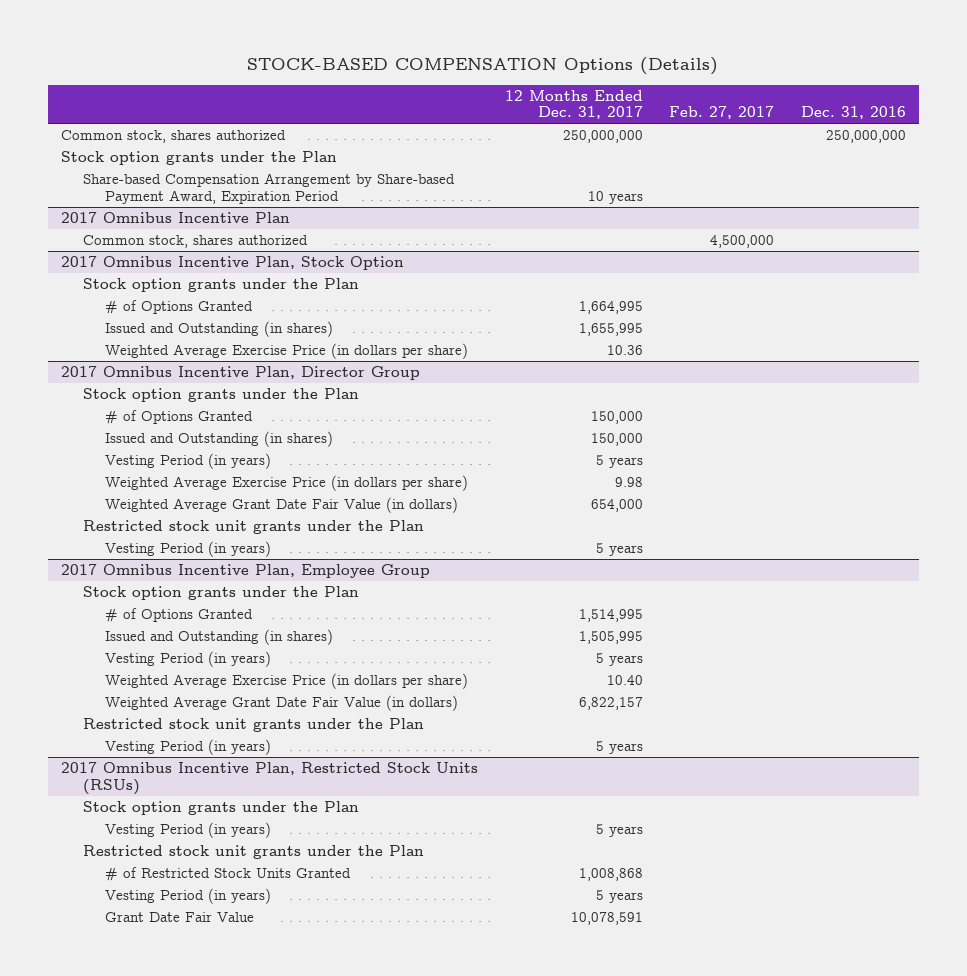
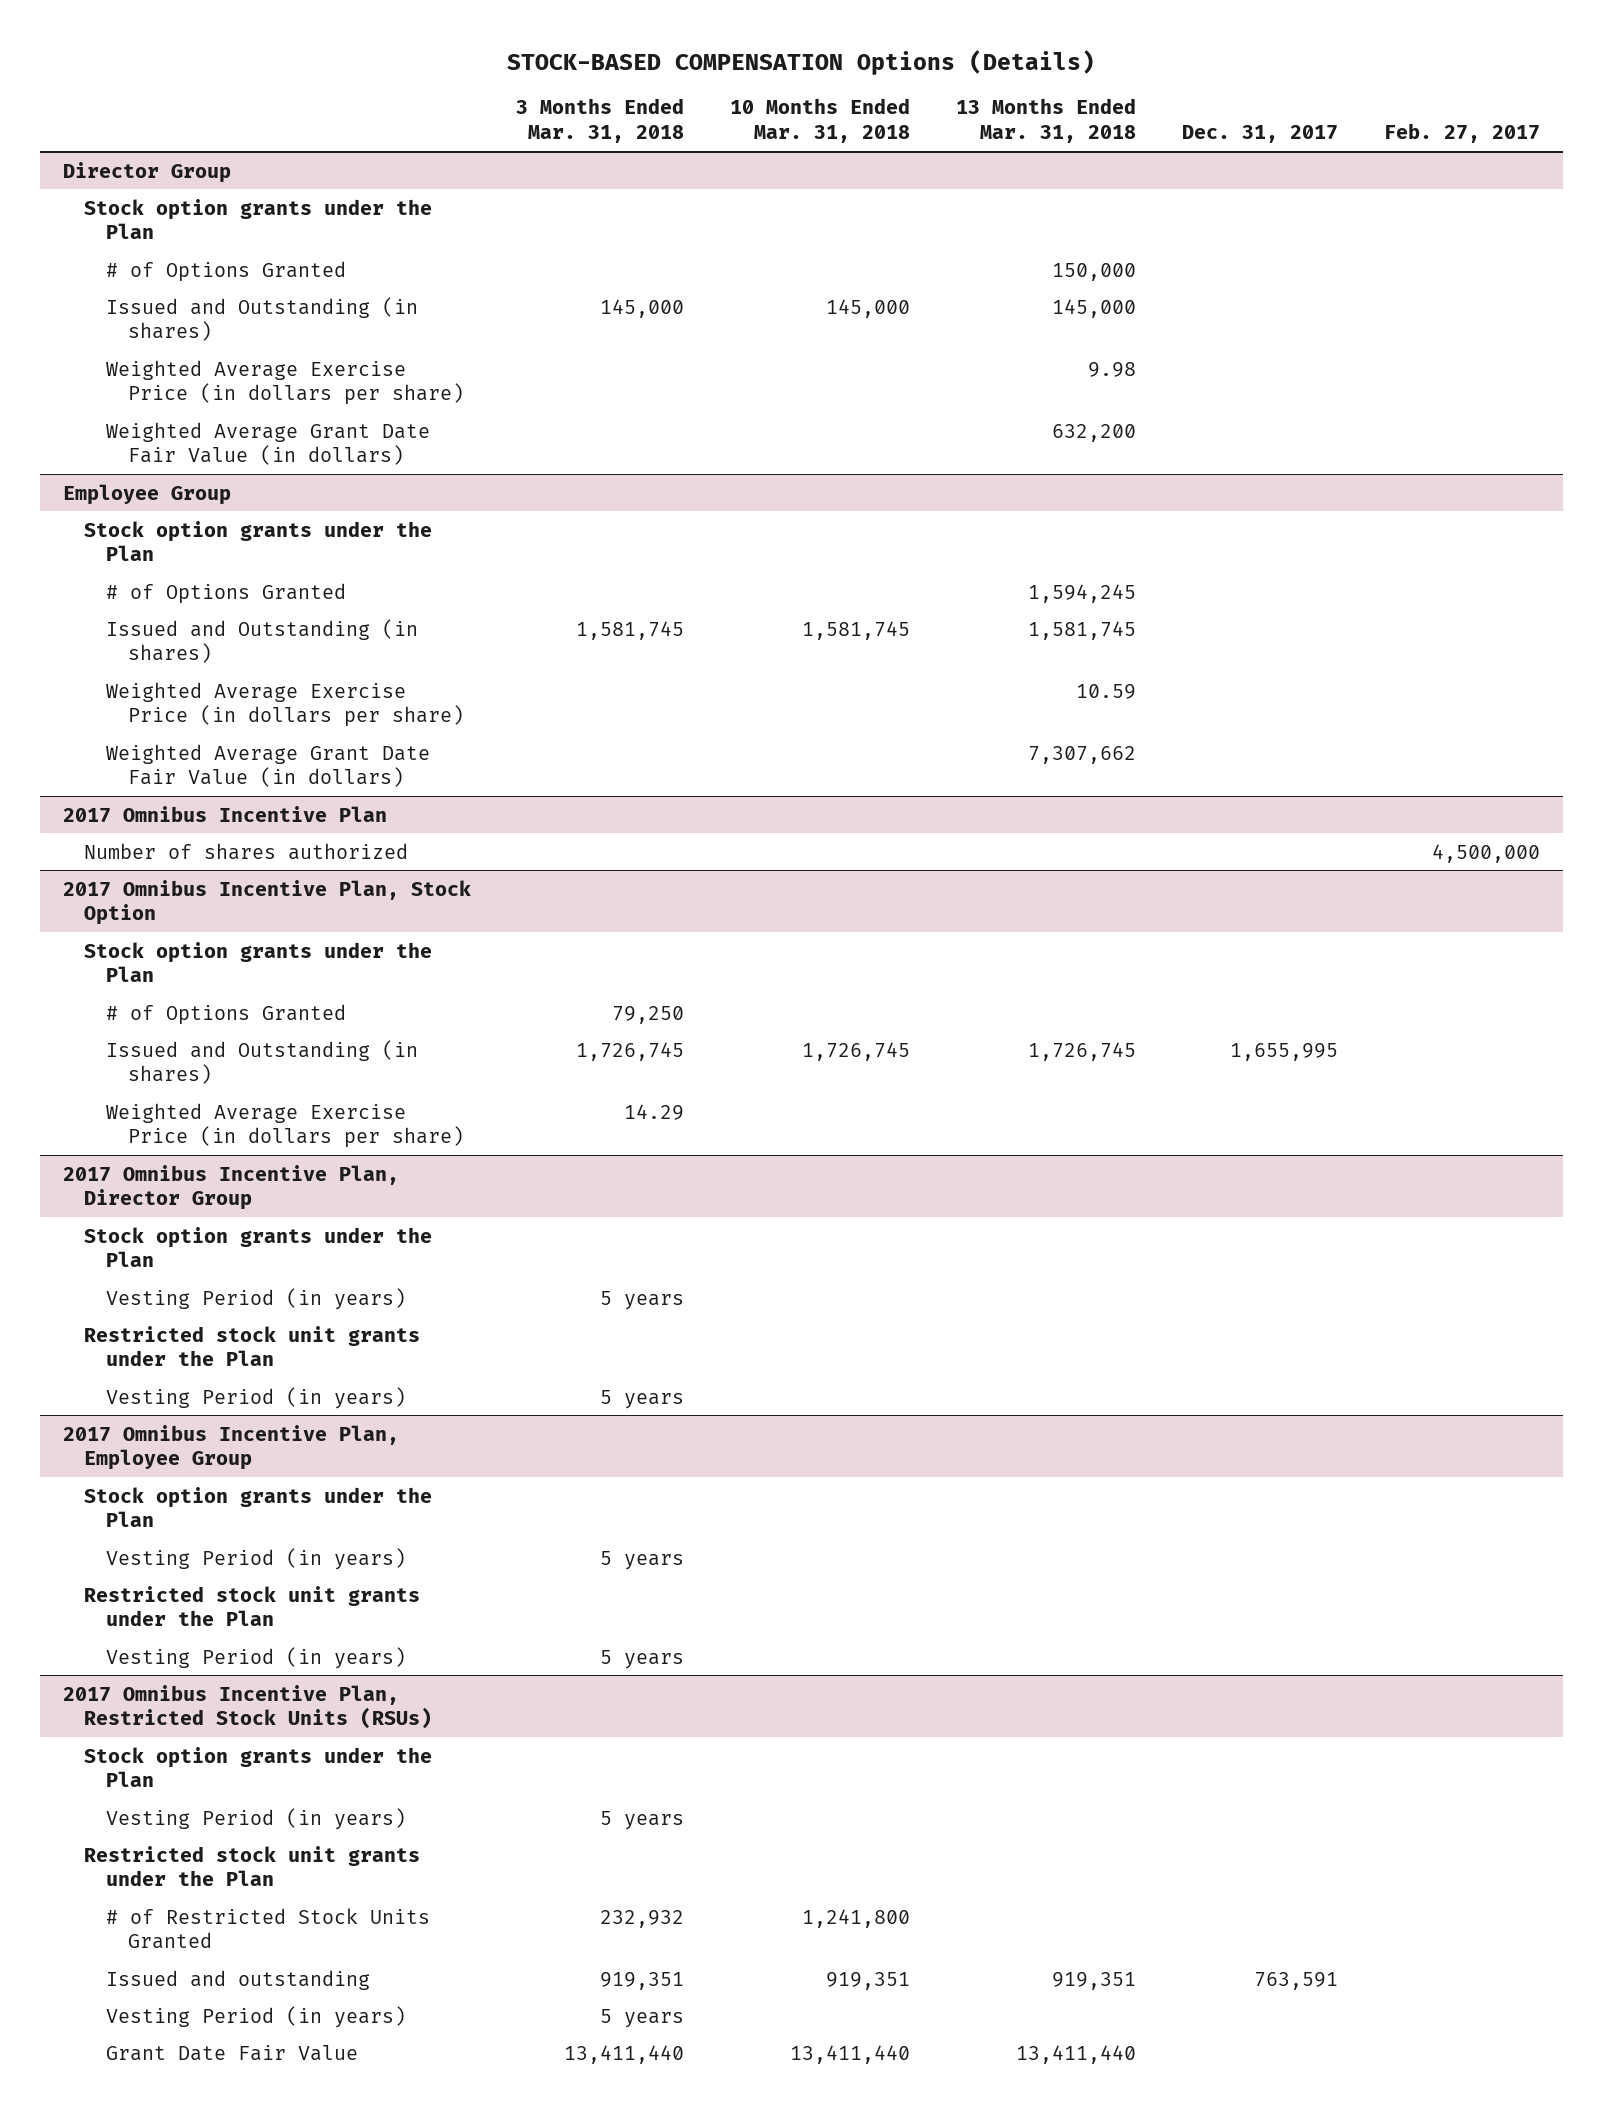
- | 12 Months Ended Dec. 31, 2017 | Feb. 27, 2017 | Dec. 31, 2016
+ | 3 Months Ended Mar. 31, 2018 | 10 Months Ended Mar. 31, 2018 | 13 Months Ended Mar. 31, 2018 | Dec. 31, 2017 | Feb. 27, 2017
- Common stock, shares authorized | 250,000,000 | | 250,000,000
- Stock option grants under the Plan
- Share-based Compensation Arrangement by Share-based Payment Award, Expiration Period | 10 years | |
+ Director Group
+ Stock option grants under the Plan
+ # of Options Granted | | | 150,000 | |
+ Issued and Outstanding (in shares) | 145,000 | 145,000 | 145,000 | |
+ Weighted Average Exercise Price (in dollars per share) | | | 9.98 | |
+ Weighted Average Grant Date Fair Value (in dollars) | | | 632,200 | |
+ Employee Group
+ Stock option grants under the Plan
+ # of Options Granted | | | 1,594,245 | |
+ Issued and Outstanding (in shares) | 1,581,745 | 1,581,745 | 1,581,745 | |
+ Weighted Average Exercise Price (in dollars per share) | | | 10.59 | |
+ Weighted Average Grant Date Fair Value (in dollars) | | | 7,307,662 | |
@ 2017 Omnibus Incentive Plan
- Common stock, shares authorized | | 4,500,000 |
+ Number of shares authorized | | | | | 4,500,000
@ 2017 Omnibus Incentive Plan, Director Group
- # of Options Granted | 150,000 | |
- Issued and Outstanding (in shares) | 150,000 | |
- Weighted Average Exercise Price (in dollars per share) | 9.98 | |
- Weighted Average Grant Date Fair Value (in dollars) | 654,000 | |
@ 2017 Omnibus Incentive Plan, Employee Group
- # of Options Granted | 1,514,995 | |
- Issued and Outstanding (in shares) | 1,505,995 | |
- Weighted Average Exercise Price (in dollars per share) | 10.40 | |
- Weighted Average Grant Date Fair Value (in dollars) | 6,822,157 | |
@ 2017 Omnibus Incentive Plan, Restricted Stock Units (RSUs)
+ Issued and outstanding | 919,351 | 919,351 | 919,351 | 763,591 |

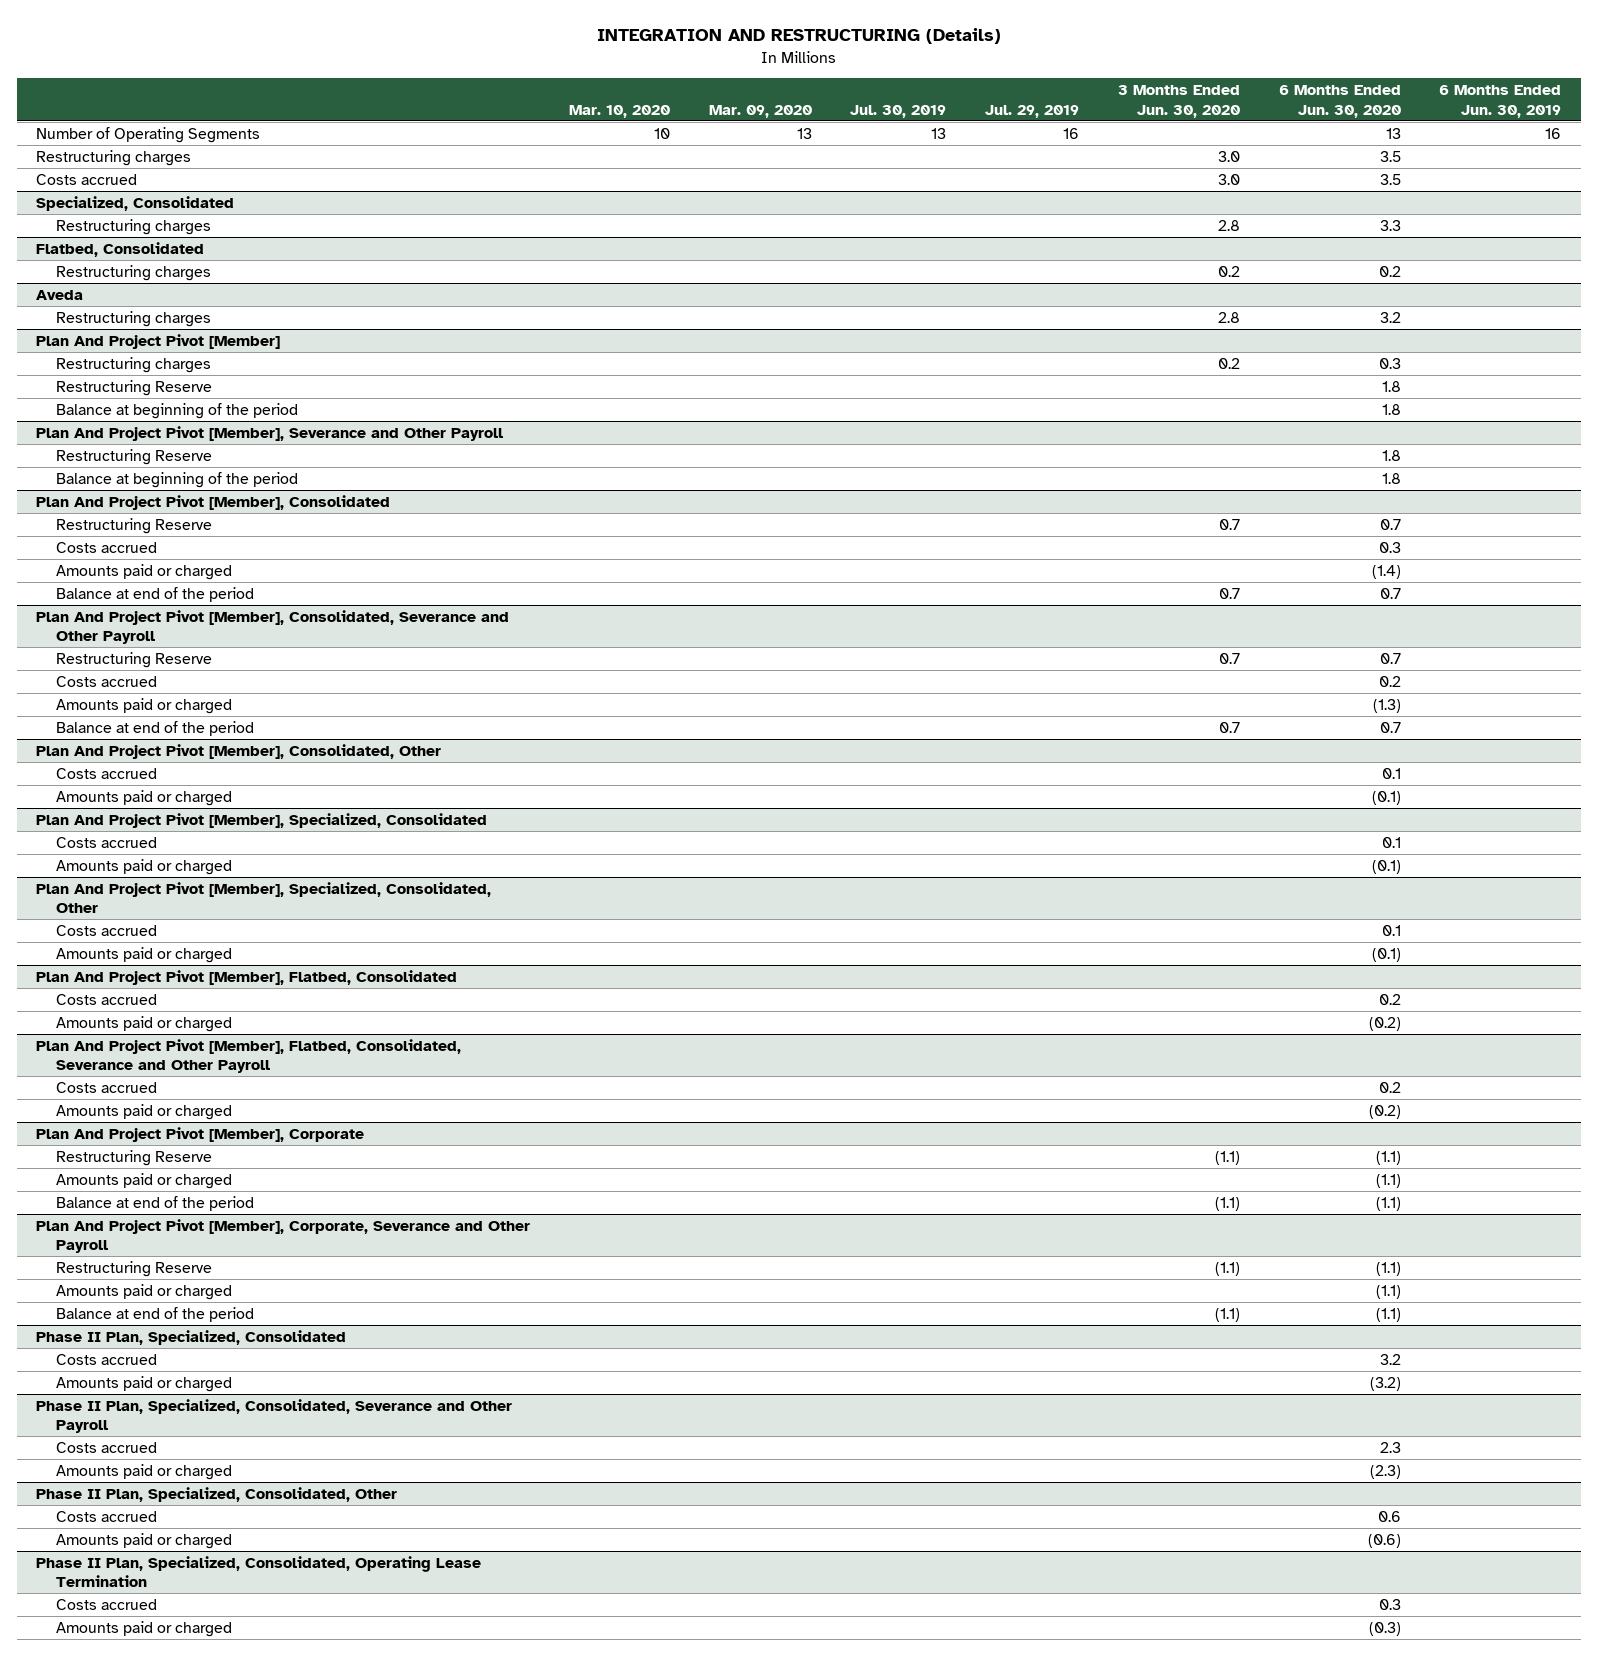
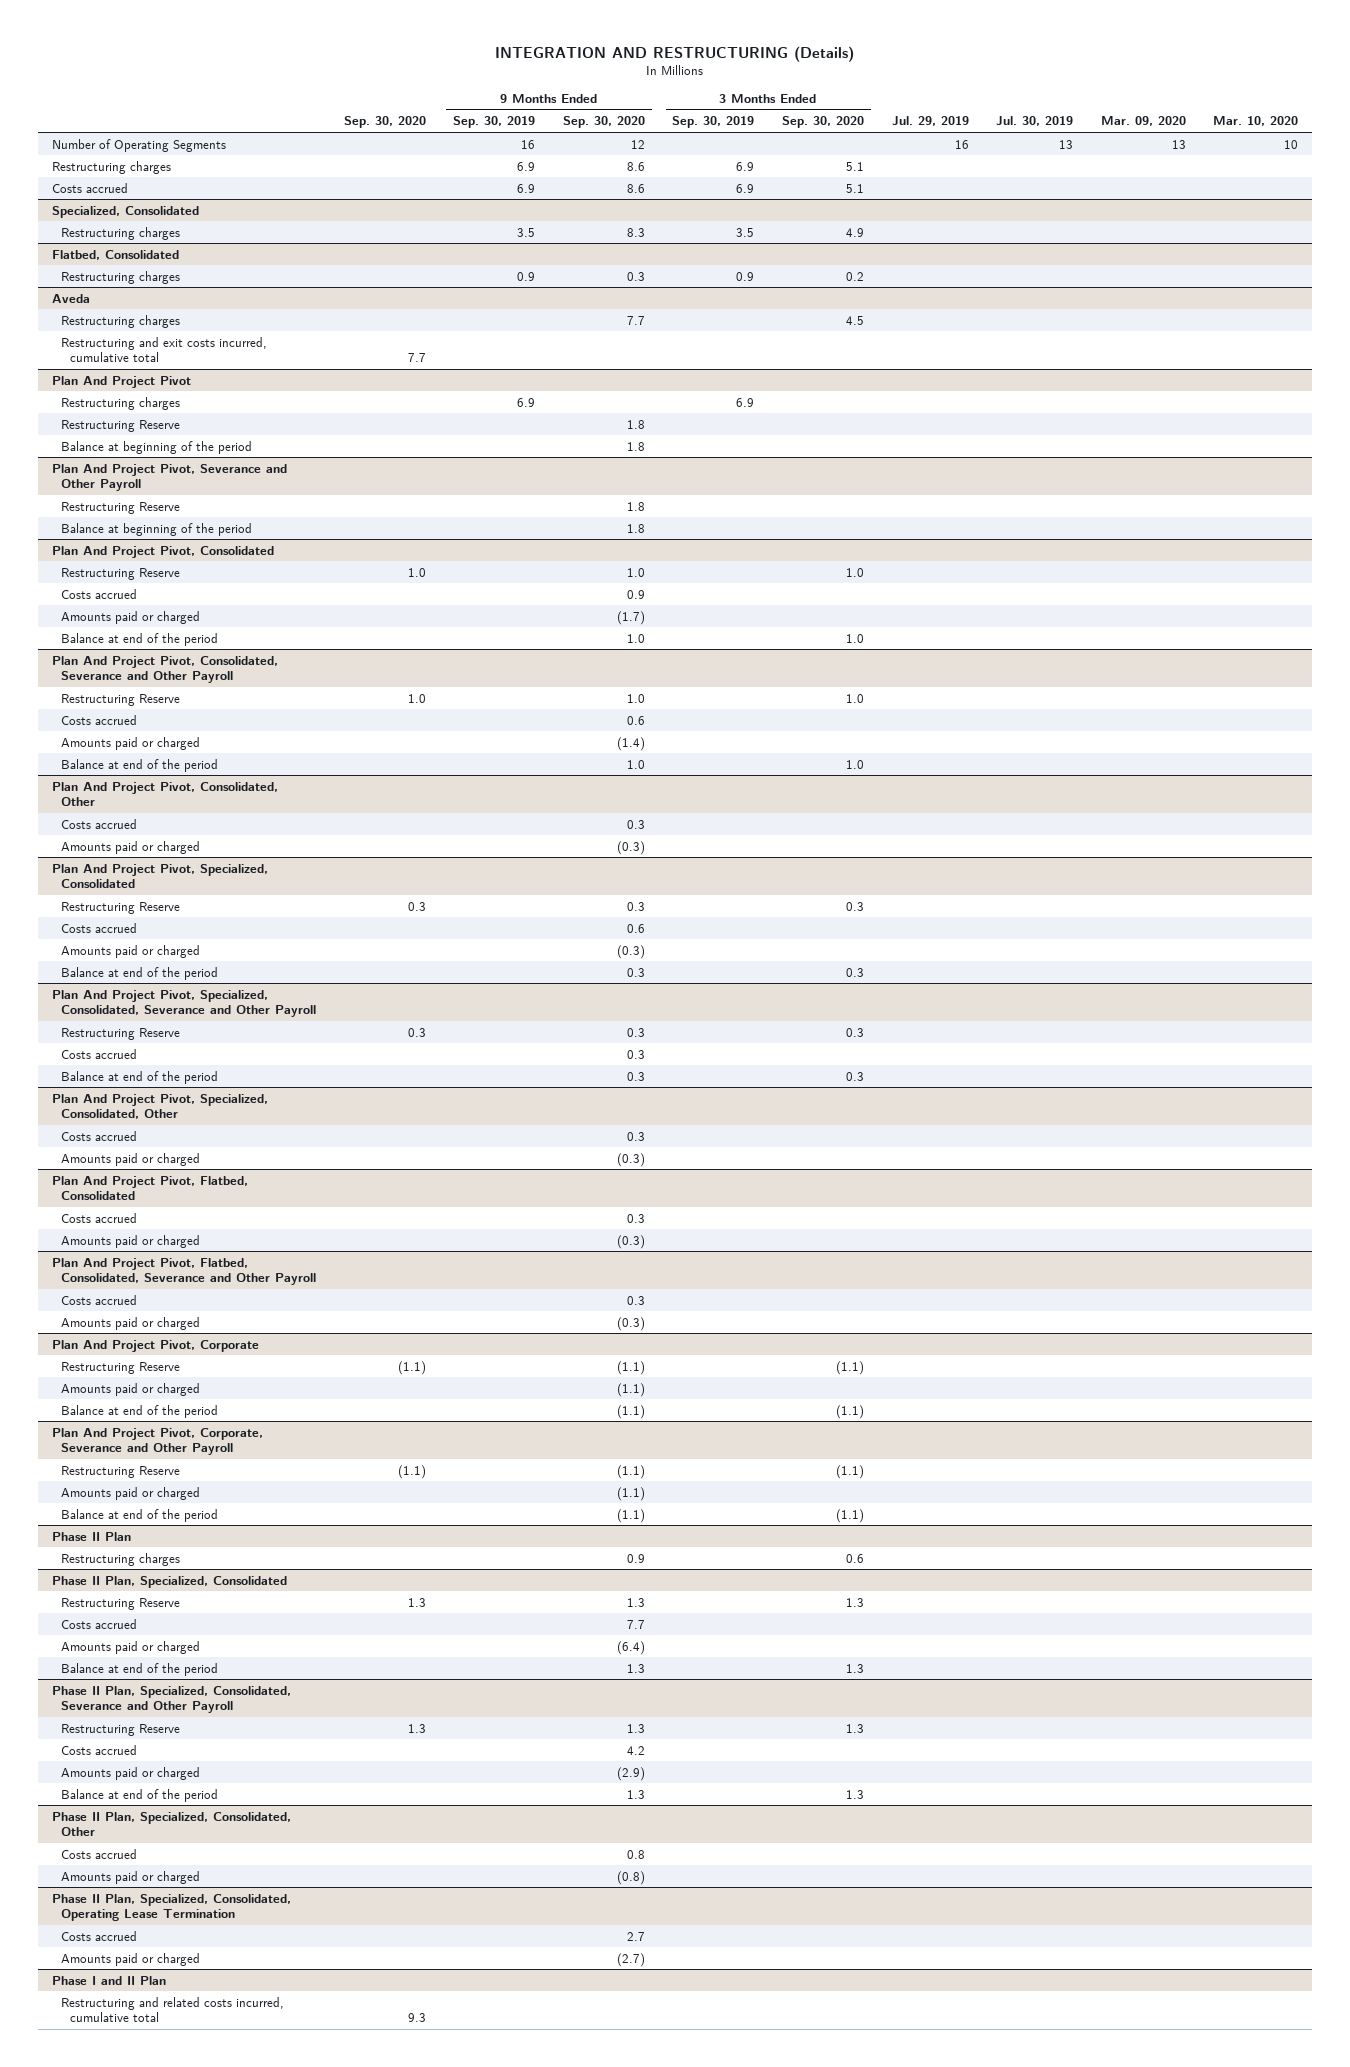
- | Mar. 10, 2020 | Mar. 09, 2020 | Jul. 30, 2019 | Jul. 29, 2019 | 3 Months Ended Jun. 30, 2020 | 6 Months Ended Jun. 30, 2020 | 6 Months Ended Jun. 30, 2019
+ | Sep. 30, 2020 | 9 Months Ended Sep. 30, 2019 | 9 Months Ended Sep. 30, 2020 | 3 Months Ended Sep. 30, 2019 | 3 Months Ended Sep. 30, 2020 | Jul. 29, 2019 | Jul. 30, 2019 | Mar. 09, 2020 | Mar. 10, 2020
- Plan And Project Pivot [Member]
@ Aveda
+ Restructuring and exit costs incurred, cumulative total | 7.7 | | | | | | | |
+ Plan And Project Pivot
- Plan And Project Pivot [Member], Severance and Other Payroll
+ Plan And Project Pivot, Severance and Other Payroll
- Plan And Project Pivot [Member], Consolidated
+ Plan And Project Pivot, Consolidated
- Plan And Project Pivot [Member], Consolidated, Severance and Other Payroll
+ Plan And Project Pivot, Consolidated, Severance and Other Payroll
- Plan And Project Pivot [Member], Consolidated, Other
+ Plan And Project Pivot, Consolidated, Other
- Plan And Project Pivot [Member], Specialized, Consolidated
+ Plan And Project Pivot, Specialized, Consolidated
+ Restructuring Reserve | 0.3 | | 0.3 | | 0.3 | | | |
- Plan And Project Pivot [Member], Specialized, Consolidated, Other
+ Balance at end of the period | | | 0.3 | | 0.3 | | | |
+ Plan And Project Pivot, Specialized, Consolidated, Severance and Other Payroll
+ Restructuring Reserve | 0.3 | | 0.3 | | 0.3 | | | |
+ Costs accrued | | | 0.3 | | | | | |
+ Balance at end of the period | | | 0.3 | | 0.3 | | | |
+ Plan And Project Pivot, Specialized, Consolidated, Other
- Plan And Project Pivot [Member], Flatbed, Consolidated
+ Plan And Project Pivot, Flatbed, Consolidated
- Plan And Project Pivot [Member], Flatbed, Consolidated, Severance and Other Payroll
+ Plan And Project Pivot, Flatbed, Consolidated, Severance and Other Payroll
- Plan And Project Pivot [Member], Corporate
+ Plan And Project Pivot, Corporate
- Plan And Project Pivot [Member], Corporate, Severance and Other Payroll
+ Plan And Project Pivot, Corporate, Severance and Other Payroll
+ Phase II Plan
+ Restructuring charges | | | 0.9 | | 0.6 | | | |
@ Phase II Plan, Specialized, Consolidated
+ Restructuring Reserve | 1.3 | | 1.3 | | 1.3 | | | |
+ Balance at end of the period | | | 1.3 | | 1.3 | | | |
@ Phase II Plan, Specialized, Consolidated, Severance and Other Payroll
+ Restructuring Reserve | 1.3 | | 1.3 | | 1.3 | | | |
+ Balance at end of the period | | | 1.3 | | 1.3 | | | |
+ Phase I and II Plan
+ Restructuring and related costs incurred, cumulative total | 9.3 | | | | | | | |

